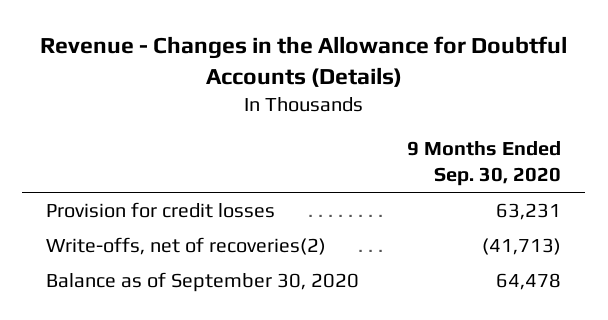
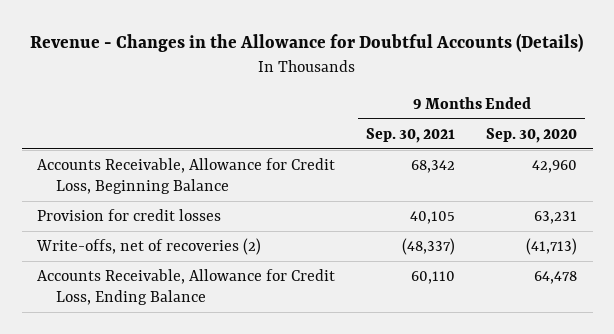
- | 9 Months Ended Sep. 30, 2020
+ | 9 Months Ended Sep. 30, 2021 | 9 Months Ended Sep. 30, 2020
+ Accounts Receivable, Allowance for Credit Loss, Beginning Balance | 68,342 | 42,960
- Write-offs, net of recoveries(2) | (41,713)
- Balance as of September 30, 2020 | 64,478
+ Write-offs, net of recoveries (2) | (48,337) | (41,713)
+ Accounts Receivable, Allowance for Credit Loss, Ending Balance | 60,110 | 64,478

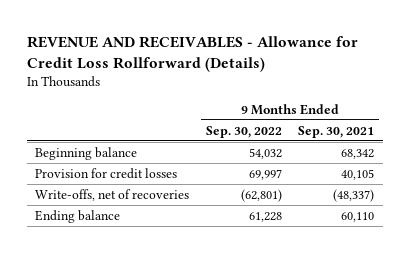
- Revenue - Changes in the Allowance for Doubtful Accounts (Details)
+ REVENUE AND RECEIVABLES - Allowance for Credit Loss Rollforward (Details)
- | 9 Months Ended Sep. 30, 2021 | 9 Months Ended Sep. 30, 2020
+ | 9 Months Ended Sep. 30, 2022 | 9 Months Ended Sep. 30, 2021
- Accounts Receivable, Allowance for Credit Loss, Beginning Balance | 68,342 | 42,960
+ Beginning balance | 54,032 | 68,342
- Write-offs, net of recoveries (2) | (48,337) | (41,713)
- Accounts Receivable, Allowance for Credit Loss, Ending Balance | 60,110 | 64,478
+ Write-offs, net of recoveries | (62,801) | (48,337)
+ Ending balance | 61,228 | 60,110

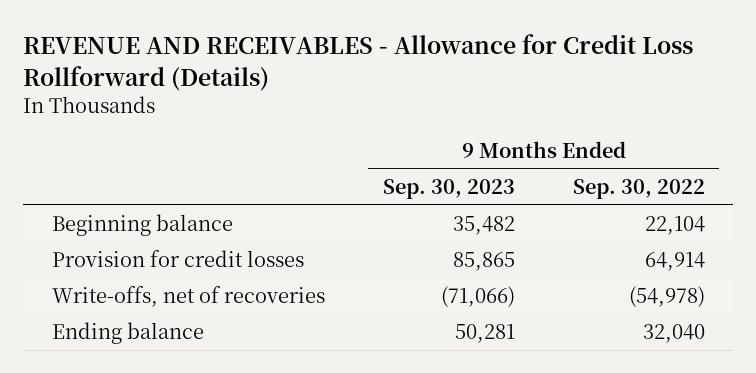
- | 9 Months Ended Sep. 30, 2022 | 9 Months Ended Sep. 30, 2021
+ | 9 Months Ended Sep. 30, 2023 | 9 Months Ended Sep. 30, 2022
- Beginning balance | 54,032 | 68,342
- Provision for credit losses | 69,997 | 40,105
- Write-offs, net of recoveries | (62,801) | (48,337)
- Ending balance | 61,228 | 60,110
+ Beginning balance | 35,482 | 22,104
+ Provision for credit losses | 85,865 | 64,914
+ Write-offs, net of recoveries | (71,066) | (54,978)
+ Ending balance | 50,281 | 32,040

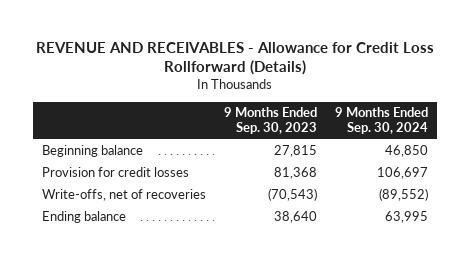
- | 9 Months Ended Sep. 30, 2023 | 9 Months Ended Sep. 30, 2022
+ | 9 Months Ended Sep. 30, 2023 | 9 Months Ended Sep. 30, 2024
- Beginning balance | 35,482 | 22,104
- Provision for credit losses | 85,865 | 64,914
- Write-offs, net of recoveries | (71,066) | (54,978)
- Ending balance | 50,281 | 32,040
+ Beginning balance | 27,815 | 46,850
+ Provision for credit losses | 81,368 | 106,697
+ Write-offs, net of recoveries | (70,543) | (89,552)
+ Ending balance | 38,640 | 63,995

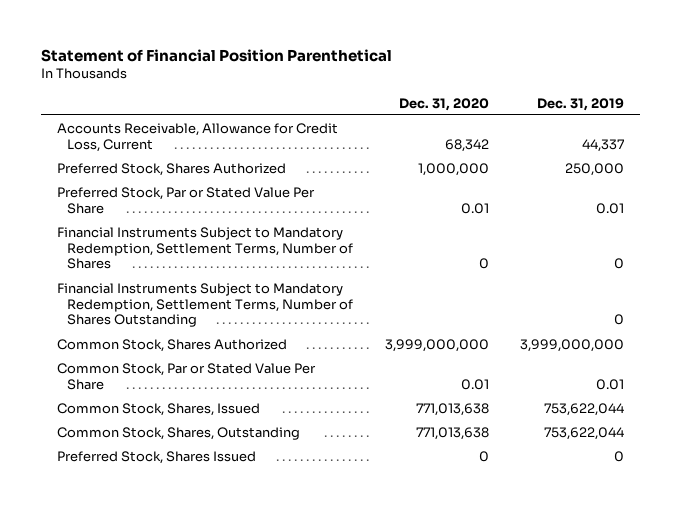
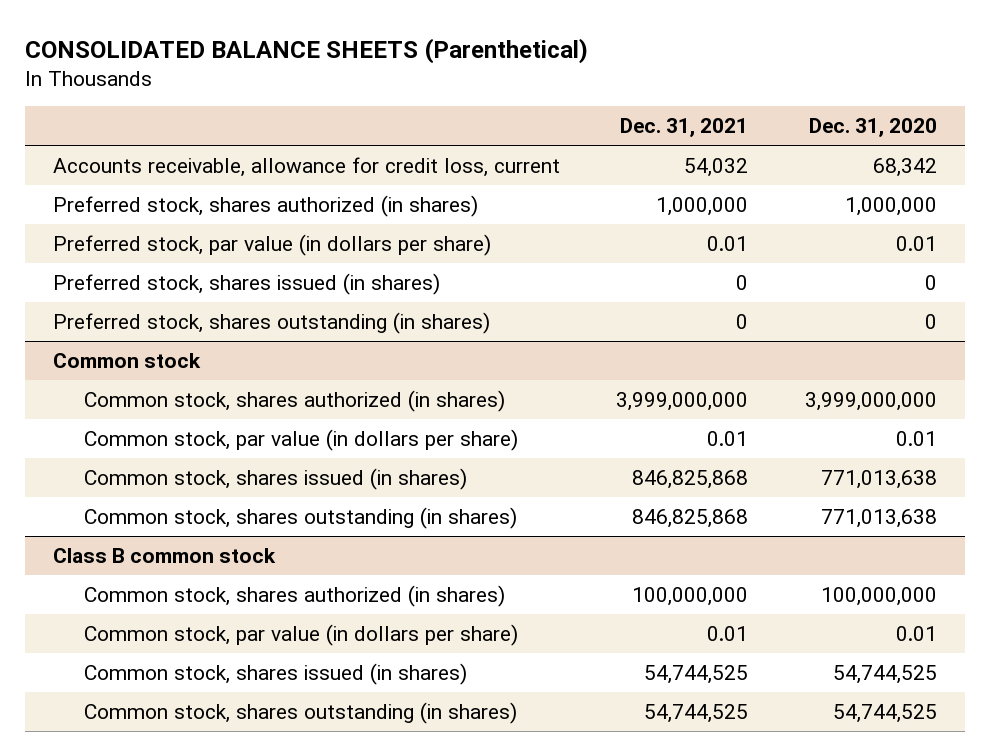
- Statement of Financial Position Parenthetical
+ CONSOLIDATED BALANCE SHEETS (Parenthetical)
- | Dec. 31, 2020 | Dec. 31, 2019
+ | Dec. 31, 2021 | Dec. 31, 2020
- Accounts Receivable, Allowance for Credit Loss, Current | 68,342 | 44,337
- Preferred Stock, Shares Authorized | 1,000,000 | 250,000
- Preferred Stock, Par or Stated Value Per Share | 0.01 | 0.01
- Financial Instruments Subject to Mandatory Redemption, Settlement Terms, Number of Shares | 0 | 0
- Financial Instruments Subject to Mandatory Redemption, Settlement Terms, Number of Shares Outstanding | | 0
- Common Stock, Shares Authorized | 3,999,000,000 | 3,999,000,000
- Common Stock, Par or Stated Value Per Share | 0.01 | 0.01
- Common Stock, Shares, Issued | 771,013,638 | 753,622,044
- Common Stock, Shares, Outstanding | 771,013,638 | 753,622,044
- Preferred Stock, Shares Issued | 0 | 0
+ Accounts receivable, allowance for credit loss, current | 54,032 | 68,342
+ Preferred stock, shares authorized (in shares) | 1,000,000 | 1,000,000
+ Preferred stock, par value (in dollars per share) | 0.01 | 0.01
+ Preferred stock, shares issued (in shares) | 0 | 0
+ Preferred stock, shares outstanding (in shares) | 0 | 0
+ Common stock
+ Common stock, shares authorized (in shares) | 3,999,000,000 | 3,999,000,000
+ Common stock, par value (in dollars per share) | 0.01 | 0.01
+ Common stock, shares issued (in shares) | 846,825,868 | 771,013,638
+ Common stock, shares outstanding (in shares) | 846,825,868 | 771,013,638
+ Class B common stock
+ Common stock, shares authorized (in shares) | 100,000,000 | 100,000,000
+ Common stock, par value (in dollars per share) | 0.01 | 0.01
+ Common stock, shares issued (in shares) | 54,744,525 | 54,744,525
+ Common stock, shares outstanding (in shares) | 54,744,525 | 54,744,525

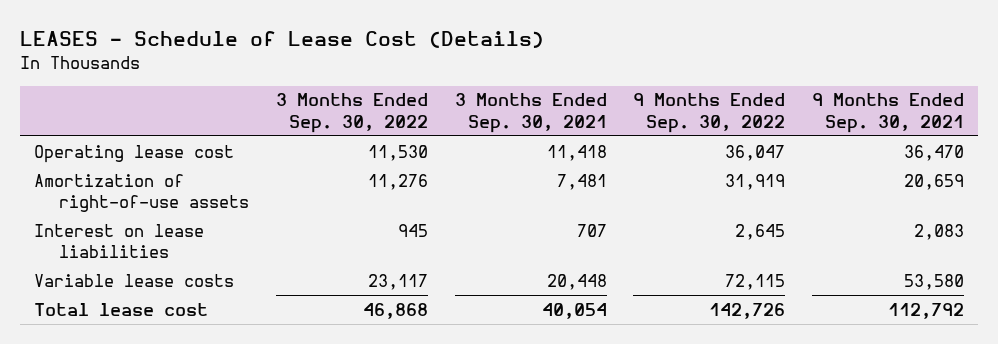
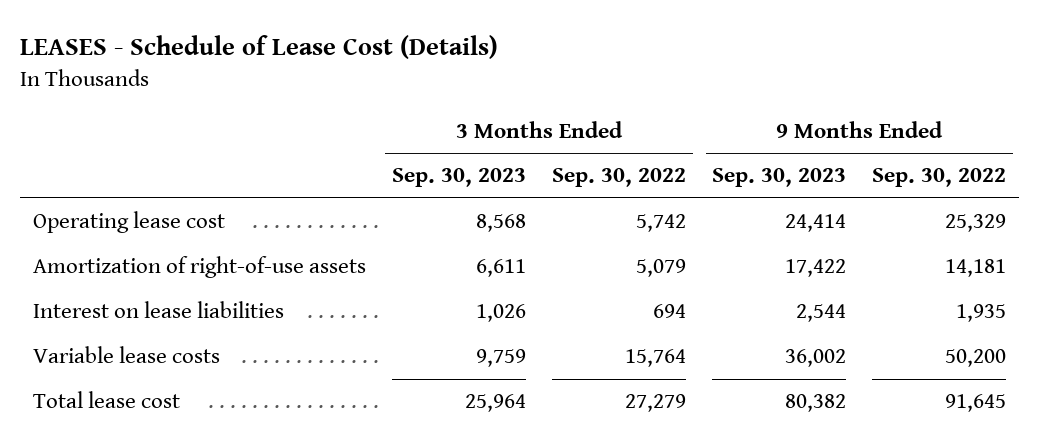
- | 3 Months Ended Sep. 30, 2022 | 3 Months Ended Sep. 30, 2021 | 9 Months Ended Sep. 30, 2022 | 9 Months Ended Sep. 30, 2021
+ | 3 Months Ended Sep. 30, 2023 | 3 Months Ended Sep. 30, 2022 | 9 Months Ended Sep. 30, 2023 | 9 Months Ended Sep. 30, 2022
- Operating lease cost | 11,530 | 11,418 | 36,047 | 36,470
- Amortization of right-of-use assets | 11,276 | 7,481 | 31,919 | 20,659
- Interest on lease liabilities | 945 | 707 | 2,645 | 2,083
- Variable lease costs | 23,117 | 20,448 | 72,115 | 53,580
- Total lease cost | 46,868 | 40,054 | 142,726 | 112,792
+ Operating lease cost | 8,568 | 5,742 | 24,414 | 25,329
+ Amortization of right-of-use assets | 6,611 | 5,079 | 17,422 | 14,181
+ Interest on lease liabilities | 1,026 | 694 | 2,544 | 1,935
+ Variable lease costs | 9,759 | 15,764 | 36,002 | 50,200
+ Total lease cost | 25,964 | 27,279 | 80,382 | 91,645

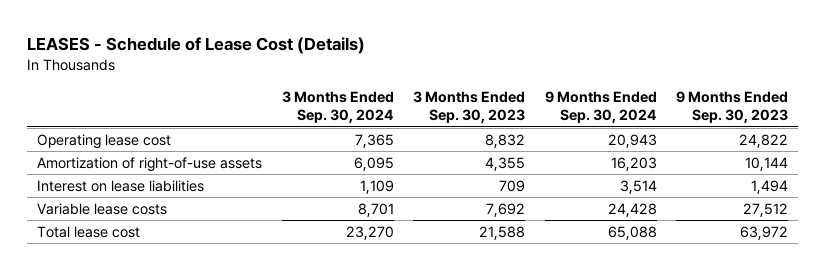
- | 3 Months Ended Sep. 30, 2023 | 3 Months Ended Sep. 30, 2022 | 9 Months Ended Sep. 30, 2023 | 9 Months Ended Sep. 30, 2022
+ | 3 Months Ended Sep. 30, 2024 | 3 Months Ended Sep. 30, 2023 | 9 Months Ended Sep. 30, 2024 | 9 Months Ended Sep. 30, 2023
- Operating lease cost | 8,568 | 5,742 | 24,414 | 25,329
- Amortization of right-of-use assets | 6,611 | 5,079 | 17,422 | 14,181
- Interest on lease liabilities | 1,026 | 694 | 2,544 | 1,935
- Variable lease costs | 9,759 | 15,764 | 36,002 | 50,200
- Total lease cost | 25,964 | 27,279 | 80,382 | 91,645
+ Operating lease cost | 7,365 | 8,832 | 20,943 | 24,822
+ Amortization of right-of-use assets | 6,095 | 4,355 | 16,203 | 10,144
+ Interest on lease liabilities | 1,109 | 709 | 3,514 | 1,494
+ Variable lease costs | 8,701 | 7,692 | 24,428 | 27,512
+ Total lease cost | 23,270 | 21,588 | 65,088 | 63,972

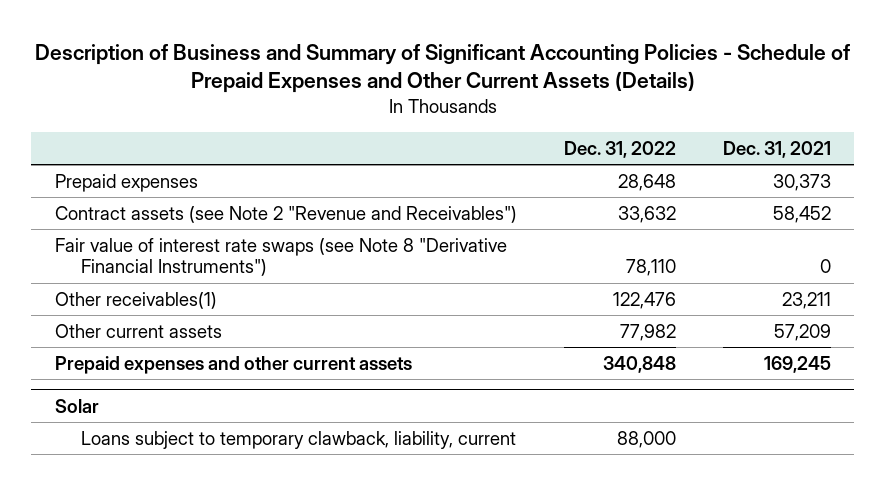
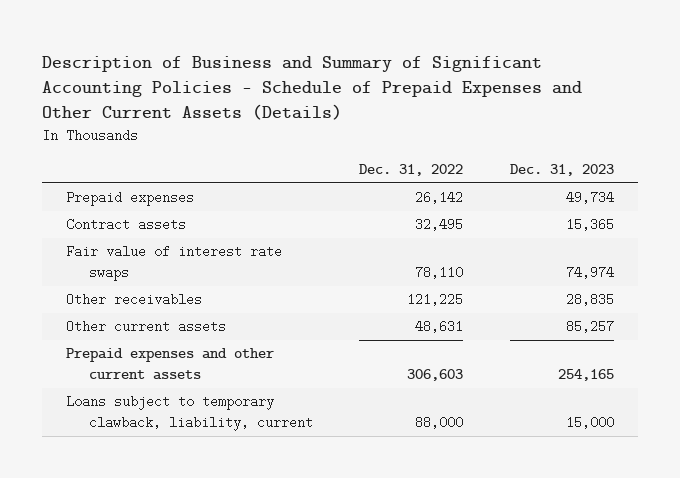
- | Dec. 31, 2022 | Dec. 31, 2021
+ | Dec. 31, 2022 | Dec. 31, 2023
- Prepaid expenses | 28,648 | 30,373
- Contract assets (see Note 2 "Revenue and Receivables") | 33,632 | 58,452
- Fair value of interest rate swaps (see Note 8 "Derivative Financial Instruments") | 78,110 | 0
- Other receivables(1) | 122,476 | 23,211
- Other current assets | 77,982 | 57,209
- Prepaid expenses and other current assets | 340,848 | 169,245
- Solar
+ Prepaid expenses | 26,142 | 49,734
+ Contract assets | 32,495 | 15,365
+ Fair value of interest rate swaps | 78,110 | 74,974
+ Other receivables | 121,225 | 28,835
+ Other current assets | 48,631 | 85,257
+ Prepaid expenses and other current assets | 306,603 | 254,165

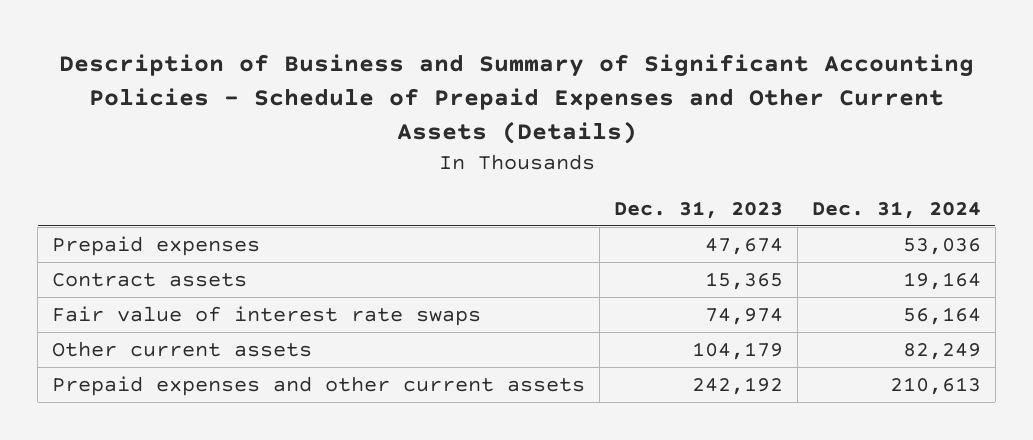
- | Dec. 31, 2022 | Dec. 31, 2023
+ | Dec. 31, 2023 | Dec. 31, 2024
- Prepaid expenses | 26,142 | 49,734
+ Prepaid expenses | 47,674 | 53,036
- Other receivables | 121,225 | 28,835
- Other current assets | 48,631 | 85,257
- Prepaid expenses and other current assets | 306,603 | 254,165
- Loans subject to temporary clawback, liability, current | 88,000 | 15,000
+ Other current assets | 104,179 | 82,249
+ Prepaid expenses and other current assets | 242,192 | 210,613

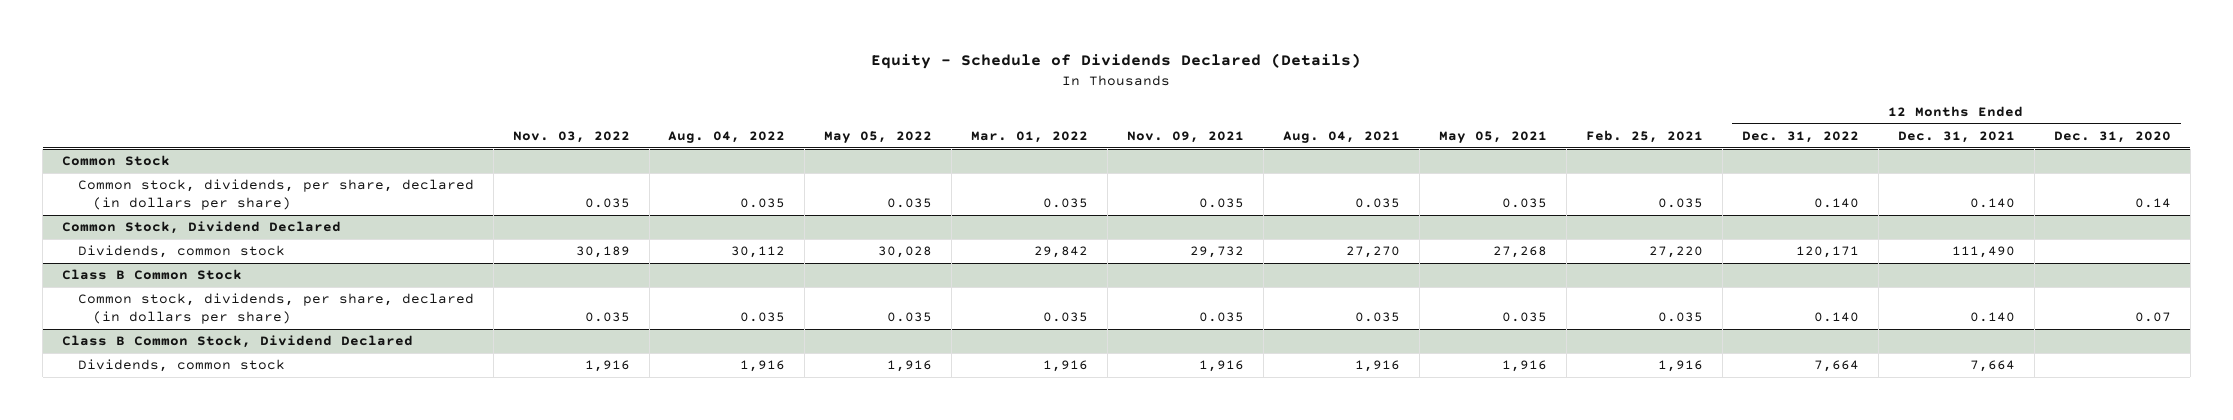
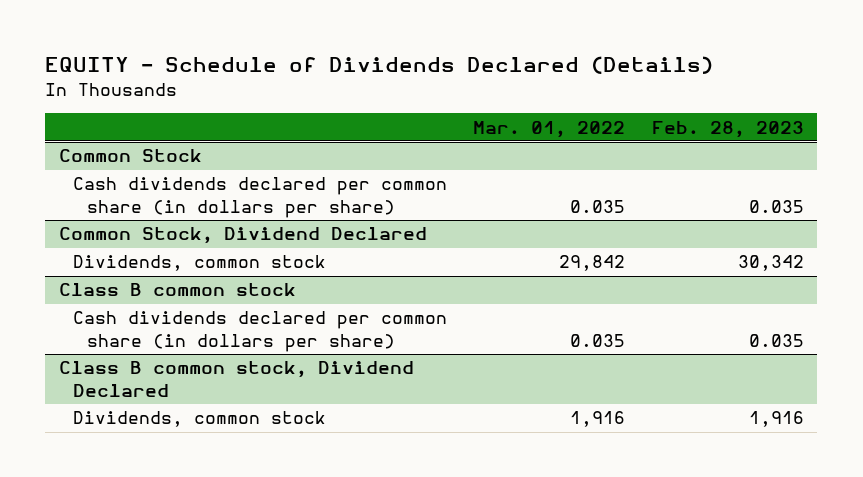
- Equity - Schedule of Dividends Declared (Details)
+ EQUITY - Schedule of Dividends Declared (Details)
- | Nov. 03, 2022 | Aug. 04, 2022 | May 05, 2022 | Mar. 01, 2022 | Nov. 09, 2021 | Aug. 04, 2021 | May 05, 2021 | Feb. 25, 2021 | 12 Months Ended Dec. 31, 2022 | 12 Months Ended Dec. 31, 2021 | 12 Months Ended Dec. 31, 2020
+ | Mar. 01, 2022 | Feb. 28, 2023
@ Common Stock
- Common stock, dividends, per share, declared (in dollars per share) | 0.035 | 0.035 | 0.035 | 0.035 | 0.035 | 0.035 | 0.035 | 0.035 | 0.140 | 0.140 | 0.14
+ Cash dividends declared per common share (in dollars per share) | 0.035 | 0.035
- Class B Common Stock
- Common stock, dividends, per share, declared (in dollars per share) | 0.035 | 0.035 | 0.035 | 0.035 | 0.035 | 0.035 | 0.035 | 0.035 | 0.140 | 0.140 | 0.07
- Class B Common Stock, Dividend Declared
+ Class B common stock
+ Cash dividends declared per common share (in dollars per share) | 0.035 | 0.035
+ Class B common stock, Dividend Declared

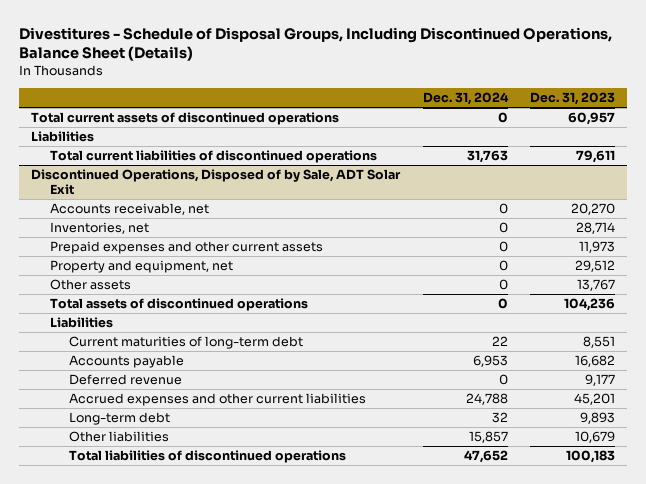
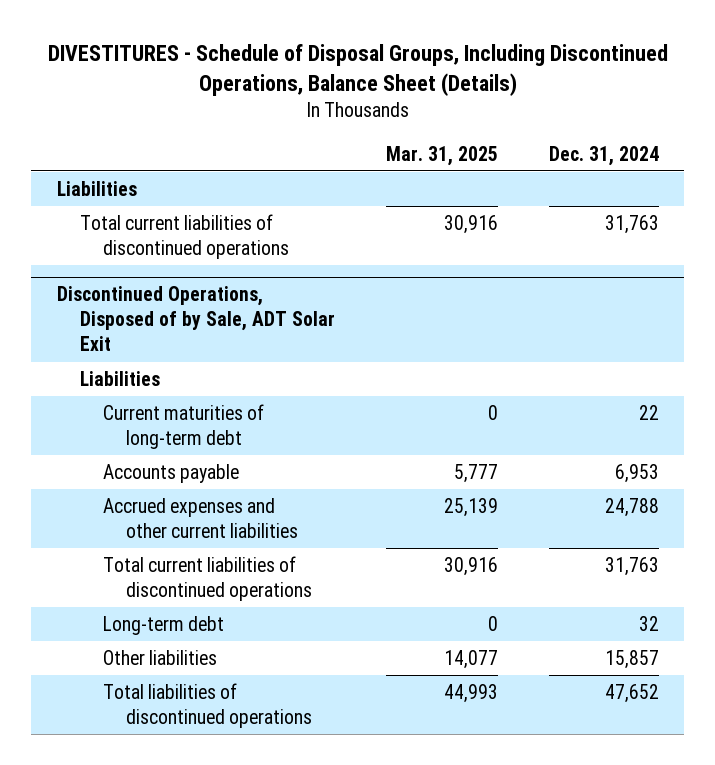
- Divestitures - Schedule of Disposal Groups, Including Discontinued Operations, Balance Sheet (Details)
+ DIVESTITURES - Schedule of Disposal Groups, Including Discontinued Operations, Balance Sheet (Details)
- | Dec. 31, 2024 | Dec. 31, 2023
+ | Mar. 31, 2025 | Dec. 31, 2024
- Total current assets of discontinued operations | 0 | 60,957
@ Discontinued Operations, Disposed of by Sale, ADT Solar Exit
- Accounts receivable, net | 0 | 20,270
- Inventories, net | 0 | 28,714
- Prepaid expenses and other current assets | 0 | 11,973
- Property and equipment, net | 0 | 29,512
- Other assets | 0 | 13,767
- Total assets of discontinued operations | 0 | 104,236
- Deferred revenue | 0 | 9,177
+ Total current liabilities of discontinued operations | 30,916 | 31,763

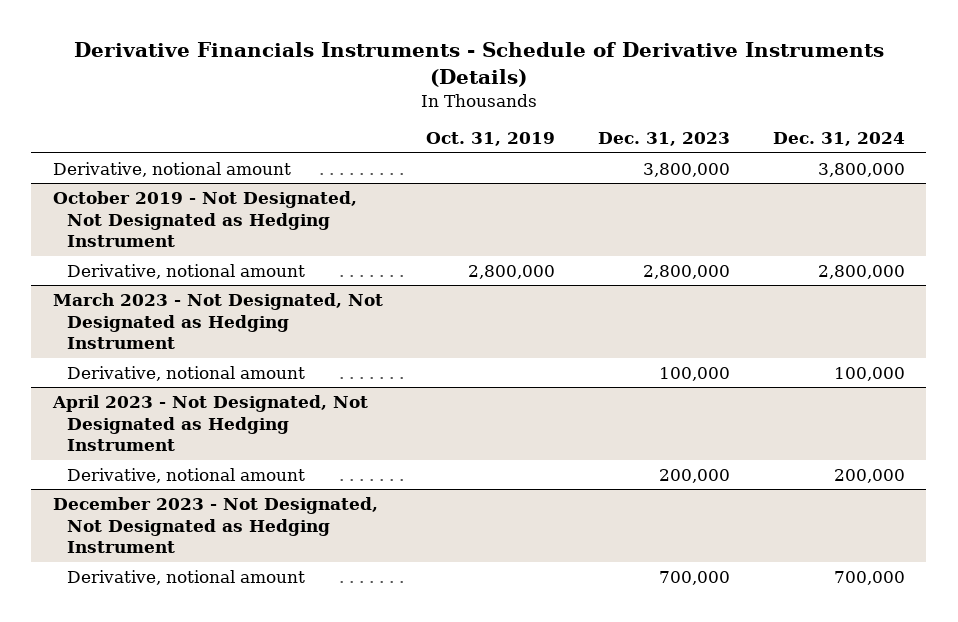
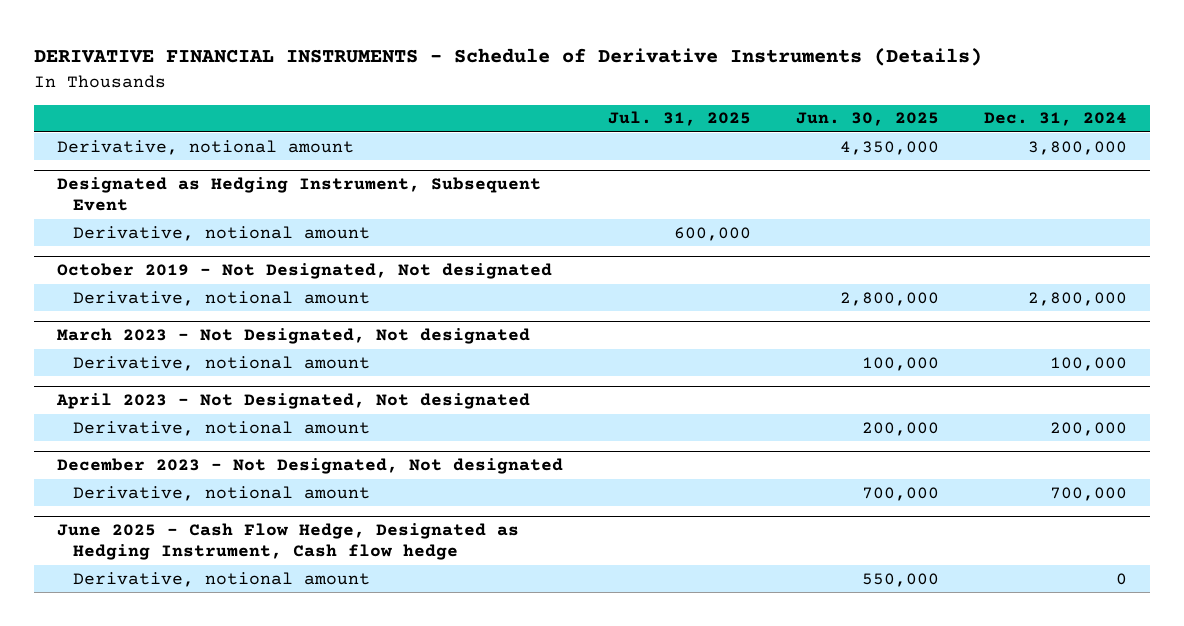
- Derivative Financials Instruments - Schedule of Derivative Instruments (Details)
+ DERIVATIVE FINANCIAL INSTRUMENTS - Schedule of Derivative Instruments (Details)
- | Oct. 31, 2019 | Dec. 31, 2023 | Dec. 31, 2024
+ | Jul. 31, 2025 | Jun. 30, 2025 | Dec. 31, 2024
- October 2019 - Not Designated, Not Designated as Hedging Instrument
+ Designated as Hedging Instrument, Subsequent Event
+ Derivative, notional amount | 600,000 | |
+ October 2019 - Not Designated, Not designated
- March 2023 - Not Designated, Not Designated as Hedging Instrument
+ March 2023 - Not Designated, Not designated
- April 2023 - Not Designated, Not Designated as Hedging Instrument
+ April 2023 - Not Designated, Not designated
- December 2023 - Not Designated, Not Designated as Hedging Instrument
+ December 2023 - Not Designated, Not designated
+ June 2025 - Cash Flow Hedge, Designated as Hedging Instrument, Cash flow hedge
+ Derivative, notional amount | | 550,000 | 0

